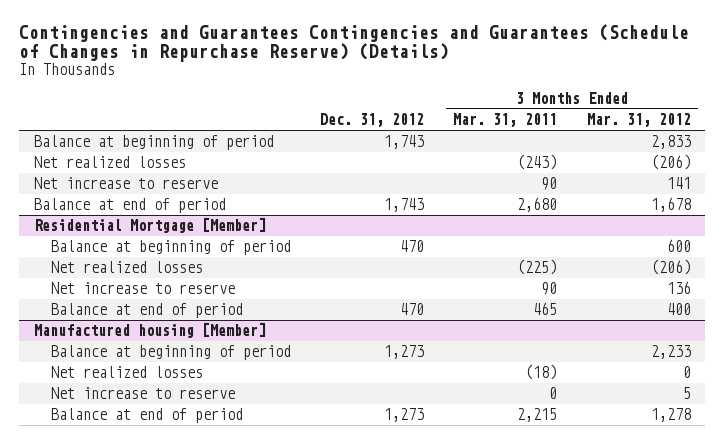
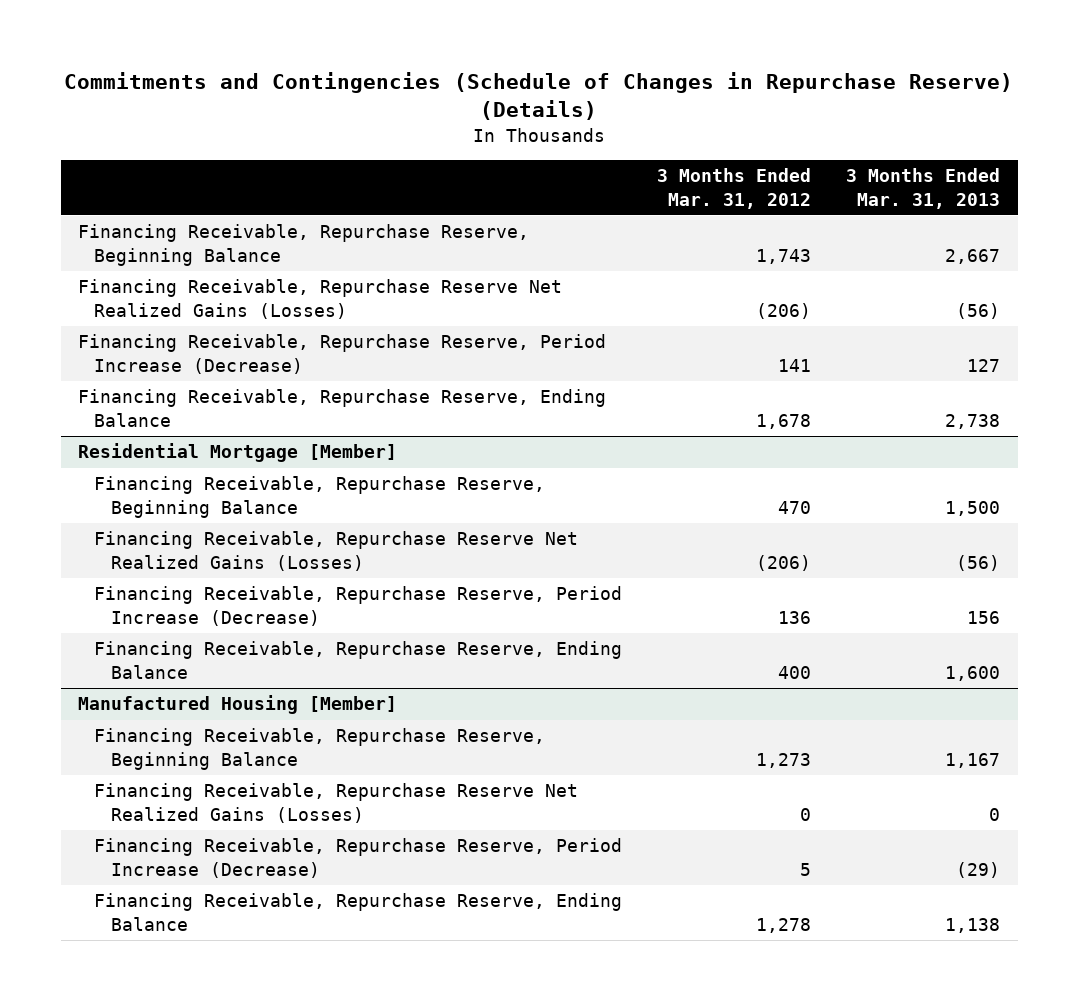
- Contingencies and Guarantees Contingencies and Guarantees (Schedule of Changes in Repurchase Reserve) (Details)
+ Commitments and Contingencies (Schedule of Changes in Repurchase Reserve) (Details)
- | Dec. 31, 2012 | 3 Months Ended Mar. 31, 2011 | 3 Months Ended Mar. 31, 2012
+ | 3 Months Ended Mar. 31, 2012 | 3 Months Ended Mar. 31, 2013
- Balance at beginning of period | 1,743 | | 2,833
- Net realized losses | | (243) | (206)
- Net increase to reserve | | 90 | 141
- Balance at end of period | 1,743 | 2,680 | 1,678
+ Financing Receivable, Repurchase Reserve, Beginning Balance | 1,743 | 2,667
+ Financing Receivable, Repurchase Reserve Net Realized Gains (Losses) | (206) | (56)
+ Financing Receivable, Repurchase Reserve, Period Increase (Decrease) | 141 | 127
+ Financing Receivable, Repurchase Reserve, Ending Balance | 1,678 | 2,738
@ Residential Mortgage [Member]
- Balance at beginning of period | 470 | | 600
- Net realized losses | | (225) | (206)
- Net increase to reserve | | 90 | 136
- Balance at end of period | 470 | 465 | 400
- Manufactured housing [Member]
- Balance at beginning of period | 1,273 | | 2,233
- Net realized losses | | (18) | 0
- Net increase to reserve | | 0 | 5
- Balance at end of period | 1,273 | 2,215 | 1,278
@ Residential Mortgage [Member]
+ Financing Receivable, Repurchase Reserve, Beginning Balance | 470 | 1,500
+ Financing Receivable, Repurchase Reserve Net Realized Gains (Losses) | (206) | (56)
+ Financing Receivable, Repurchase Reserve, Period Increase (Decrease) | 136 | 156
+ Financing Receivable, Repurchase Reserve, Ending Balance | 400 | 1,600
+ Manufactured Housing [Member]
+ Financing Receivable, Repurchase Reserve, Beginning Balance | 1,273 | 1,167
+ Financing Receivable, Repurchase Reserve Net Realized Gains (Losses) | 0 | 0
+ Financing Receivable, Repurchase Reserve, Period Increase (Decrease) | 5 | (29)
+ Financing Receivable, Repurchase Reserve, Ending Balance | 1,278 | 1,138

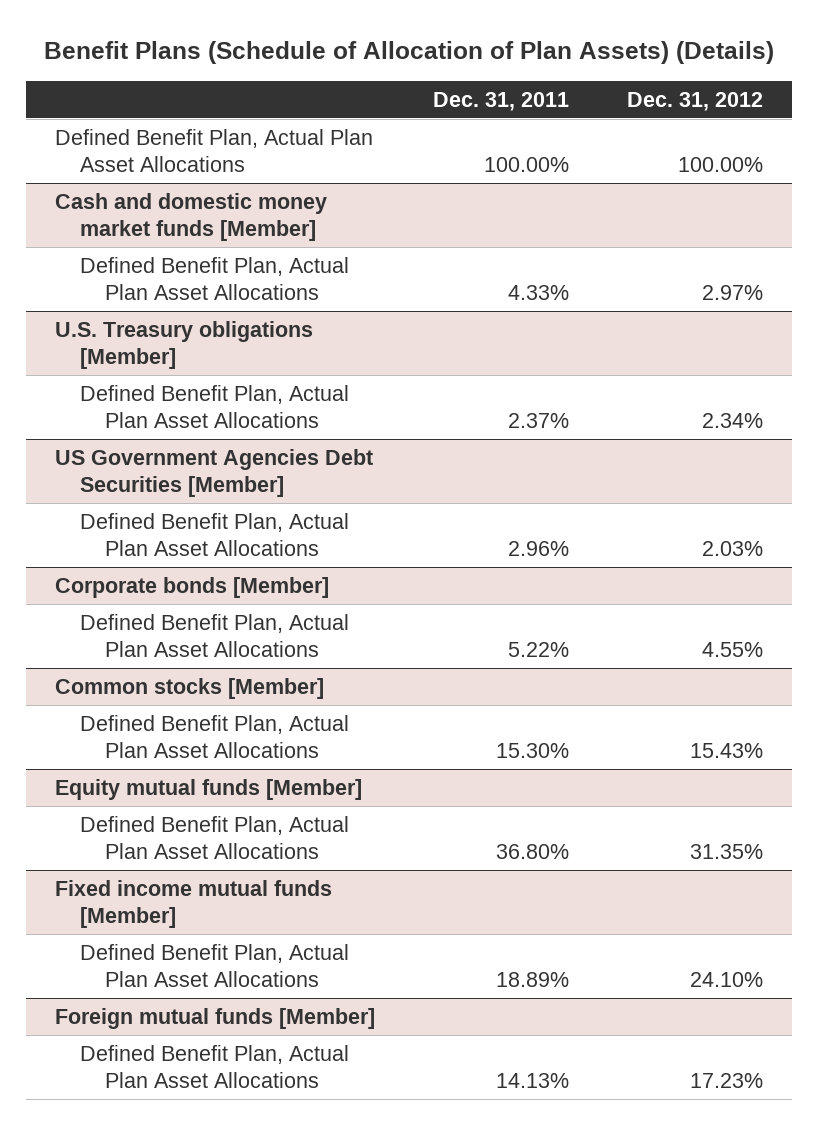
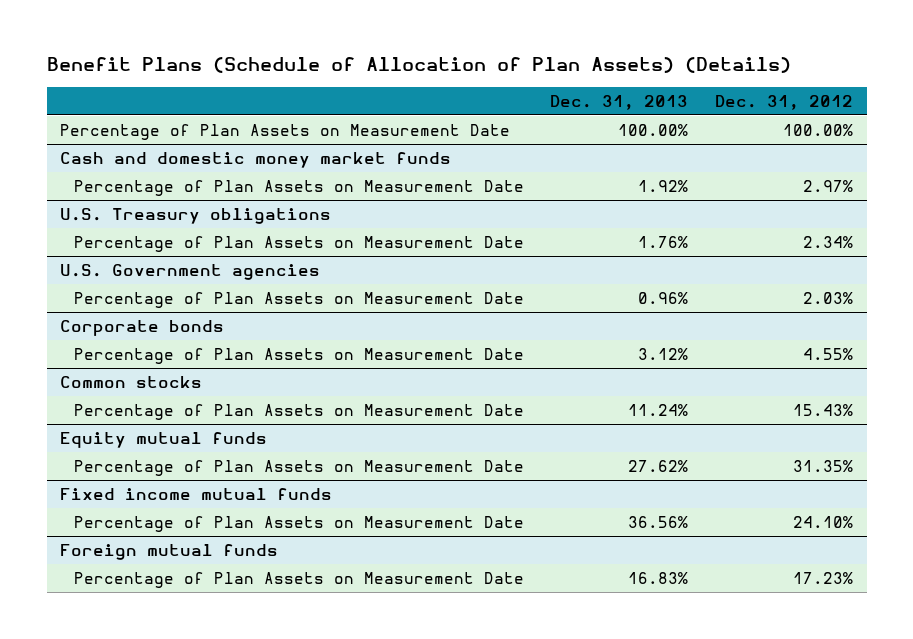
- | Dec. 31, 2011 | Dec. 31, 2012
+ | Dec. 31, 2013 | Dec. 31, 2012
- Defined Benefit Plan, Actual Plan Asset Allocations | 100.00% | 100.00%
- Cash and domestic money market funds [Member]
- Defined Benefit Plan, Actual Plan Asset Allocations | 4.33% | 2.97%
- U.S. Treasury obligations [Member]
- Defined Benefit Plan, Actual Plan Asset Allocations | 2.37% | 2.34%
- US Government Agencies Debt Securities [Member]
- Defined Benefit Plan, Actual Plan Asset Allocations | 2.96% | 2.03%
- Corporate bonds [Member]
- Defined Benefit Plan, Actual Plan Asset Allocations | 5.22% | 4.55%
- Common stocks [Member]
- Defined Benefit Plan, Actual Plan Asset Allocations | 15.30% | 15.43%
- Equity mutual funds [Member]
- Defined Benefit Plan, Actual Plan Asset Allocations | 36.80% | 31.35%
- Fixed income mutual funds [Member]
- Defined Benefit Plan, Actual Plan Asset Allocations | 18.89% | 24.10%
- Foreign mutual funds [Member]
- Defined Benefit Plan, Actual Plan Asset Allocations | 14.13% | 17.23%
+ Percentage of Plan Assets on Measurement Date | 100.00% | 100.00%
+ Cash and domestic money market funds
+ Percentage of Plan Assets on Measurement Date | 1.92% | 2.97%
+ U.S. Treasury obligations
+ Percentage of Plan Assets on Measurement Date | 1.76% | 2.34%
+ U.S. Government agencies
+ Percentage of Plan Assets on Measurement Date | 0.96% | 2.03%
+ Corporate bonds
+ Percentage of Plan Assets on Measurement Date | 3.12% | 4.55%
+ Common stocks
+ Percentage of Plan Assets on Measurement Date | 11.24% | 15.43%
+ Equity mutual funds
+ Percentage of Plan Assets on Measurement Date | 27.62% | 31.35%
+ Fixed income mutual funds
+ Percentage of Plan Assets on Measurement Date | 36.56% | 24.10%
+ Foreign mutual funds
+ Percentage of Plan Assets on Measurement Date | 16.83% | 17.23%

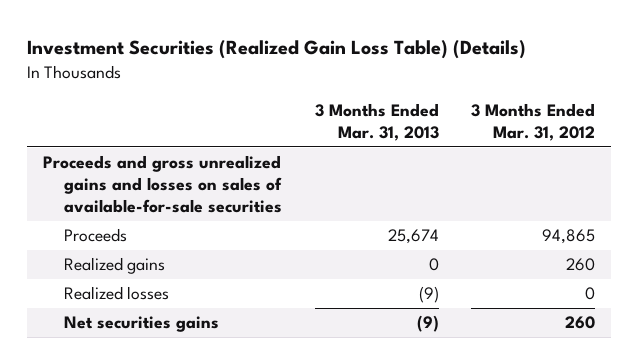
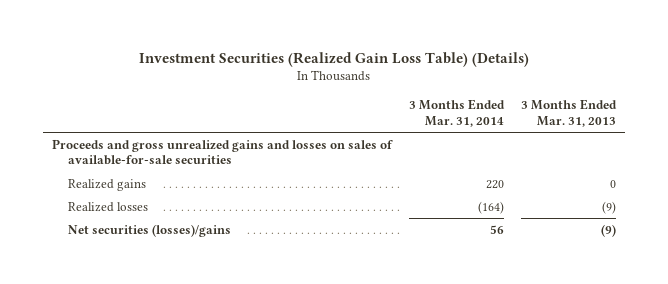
- | 3 Months Ended Mar. 31, 2013 | 3 Months Ended Mar. 31, 2012
+ | 3 Months Ended Mar. 31, 2014 | 3 Months Ended Mar. 31, 2013
- Proceeds | 25,674 | 94,865
- Net securities gains | (9) | 260
+ Net securities (losses)/gains | 56 | (9)

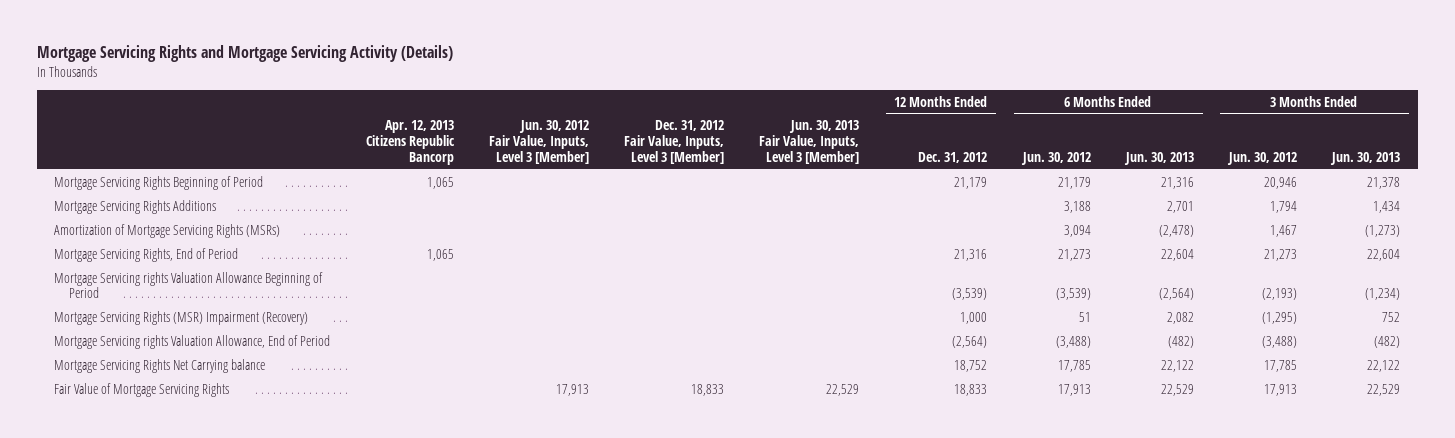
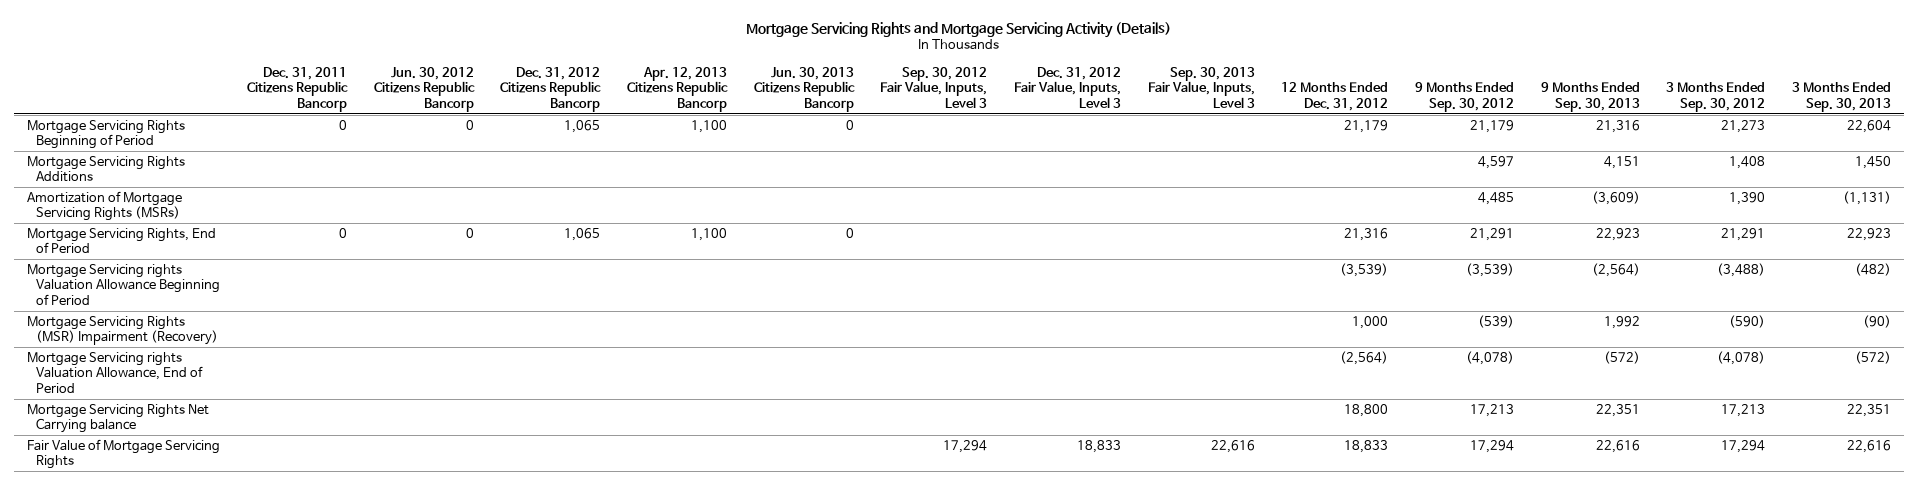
- | Apr. 12, 2013 Citizens Republic Bancorp | Jun. 30, 2012 Fair Value, Inputs, Level 3 [Member] | Dec. 31, 2012 Fair Value, Inputs, Level 3 [Member] | Jun. 30, 2013 Fair Value, Inputs, Level 3 [Member] | 12 Months Ended Dec. 31, 2012 | 6 Months Ended Jun. 30, 2012 | 6 Months Ended Jun. 30, 2013 | 3 Months Ended Jun. 30, 2012 | 3 Months Ended Jun. 30, 2013
+ | Dec. 31, 2011 Citizens Republic Bancorp | Jun. 30, 2012 Citizens Republic Bancorp | Dec. 31, 2012 Citizens Republic Bancorp | Apr. 12, 2013 Citizens Republic Bancorp | Jun. 30, 2013 Citizens Republic Bancorp | Sep. 30, 2012 Fair Value, Inputs, Level 3 | Dec. 31, 2012 Fair Value, Inputs, Level 3 | Sep. 30, 2013 Fair Value, Inputs, Level 3 | 12 Months Ended Dec. 31, 2012 | 9 Months Ended Sep. 30, 2012 | 9 Months Ended Sep. 30, 2013 | 3 Months Ended Sep. 30, 2012 | 3 Months Ended Sep. 30, 2013
- Mortgage Servicing Rights Beginning of Period | 1,065 | | | | 21,179 | 21,179 | 21,316 | 20,946 | 21,378
+ Mortgage Servicing Rights Beginning of Period | 0 | 0 | 1,065 | 1,100 | 0 | | | | 21,179 | 21,179 | 21,316 | 21,273 | 22,604
- Mortgage Servicing Rights, End of Period | 1,065 | | | | 21,316 | 21,273 | 22,604 | 21,273 | 22,604
+ Mortgage Servicing Rights, End of Period | 0 | 0 | 1,065 | 1,100 | 0 | | | | 21,316 | 21,291 | 22,923 | 21,291 | 22,923
- Mortgage Servicing Rights Net Carrying balance | | | | | 18,752 | 17,785 | 22,122 | 17,785 | 22,122
+ Mortgage Servicing Rights Net Carrying balance | | | | | | | | | 18,800 | 17,213 | 22,351 | 17,213 | 22,351

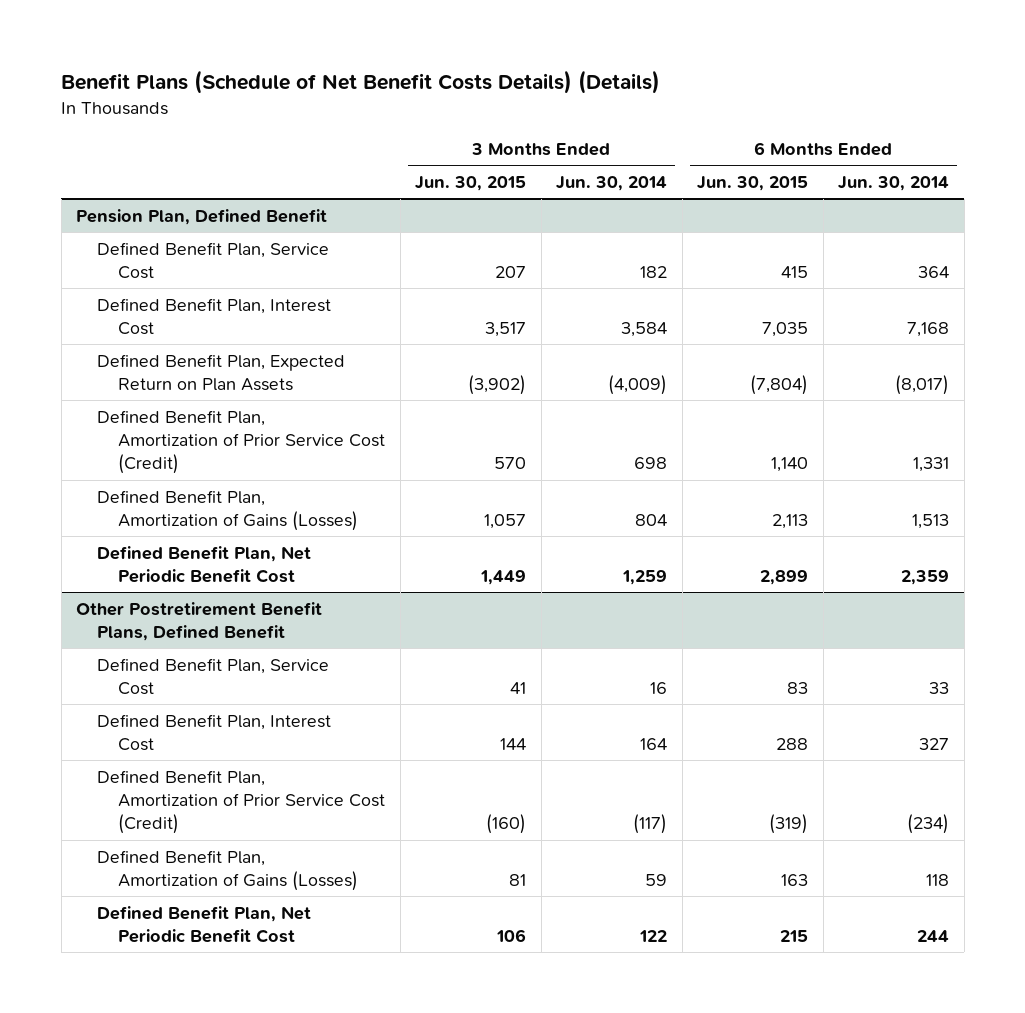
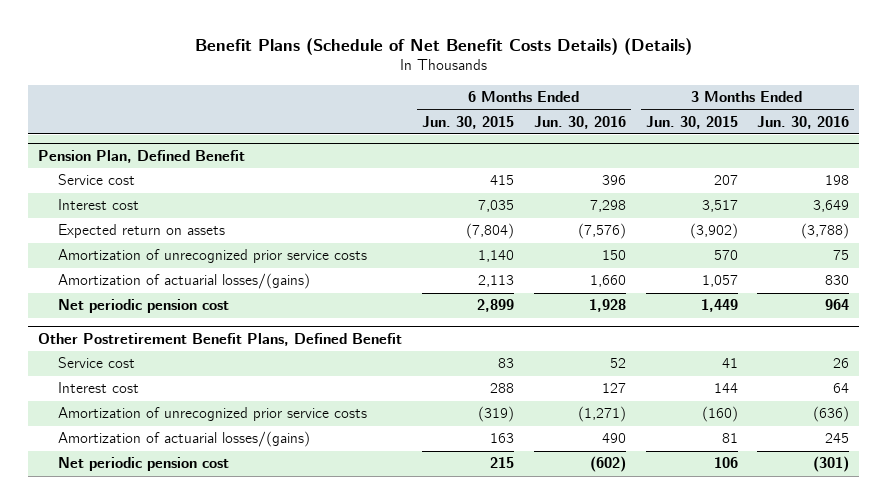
- | 3 Months Ended Jun. 30, 2015 | 3 Months Ended Jun. 30, 2014 | 6 Months Ended Jun. 30, 2015 | 6 Months Ended Jun. 30, 2014
+ | 6 Months Ended Jun. 30, 2015 | 6 Months Ended Jun. 30, 2016 | 3 Months Ended Jun. 30, 2015 | 3 Months Ended Jun. 30, 2016
@ Pension Plan, Defined Benefit
- Defined Benefit Plan, Service Cost | 207 | 182 | 415 | 364
- Defined Benefit Plan, Interest Cost | 3,517 | 3,584 | 7,035 | 7,168
- Defined Benefit Plan, Expected Return on Plan Assets | (3,902) | (4,009) | (7,804) | (8,017)
- Defined Benefit Plan, Amortization of Prior Service Cost (Credit) | 570 | 698 | 1,140 | 1,331
- Defined Benefit Plan, Amortization of Gains (Losses) | 1,057 | 804 | 2,113 | 1,513
- Defined Benefit Plan, Net Periodic Benefit Cost | 1,449 | 1,259 | 2,899 | 2,359
+ Service cost | 415 | 396 | 207 | 198
+ Interest cost | 7,035 | 7,298 | 3,517 | 3,649
+ Expected return on assets | (7,804) | (7,576) | (3,902) | (3,788)
+ Amortization of unrecognized prior service costs | 1,140 | 150 | 570 | 75
+ Amortization of actuarial losses/(gains) | 2,113 | 1,660 | 1,057 | 830
+ Net periodic pension cost | 2,899 | 1,928 | 1,449 | 964
@ Other Postretirement Benefit Plans, Defined Benefit
- Defined Benefit Plan, Service Cost | 41 | 16 | 83 | 33
- Defined Benefit Plan, Interest Cost | 144 | 164 | 288 | 327
- Defined Benefit Plan, Amortization of Prior Service Cost (Credit) | (160) | (117) | (319) | (234)
- Defined Benefit Plan, Amortization of Gains (Losses) | 81 | 59 | 163 | 118
- Defined Benefit Plan, Net Periodic Benefit Cost | 106 | 122 | 215 | 244
+ Service cost | 83 | 52 | 41 | 26
+ Interest cost | 288 | 127 | 144 | 64
+ Amortization of unrecognized prior service costs | (319) | (1,271) | (160) | (636)
+ Amortization of actuarial losses/(gains) | 163 | 490 | 81 | 245
+ Net periodic pension cost | 215 | (602) | 106 | (301)

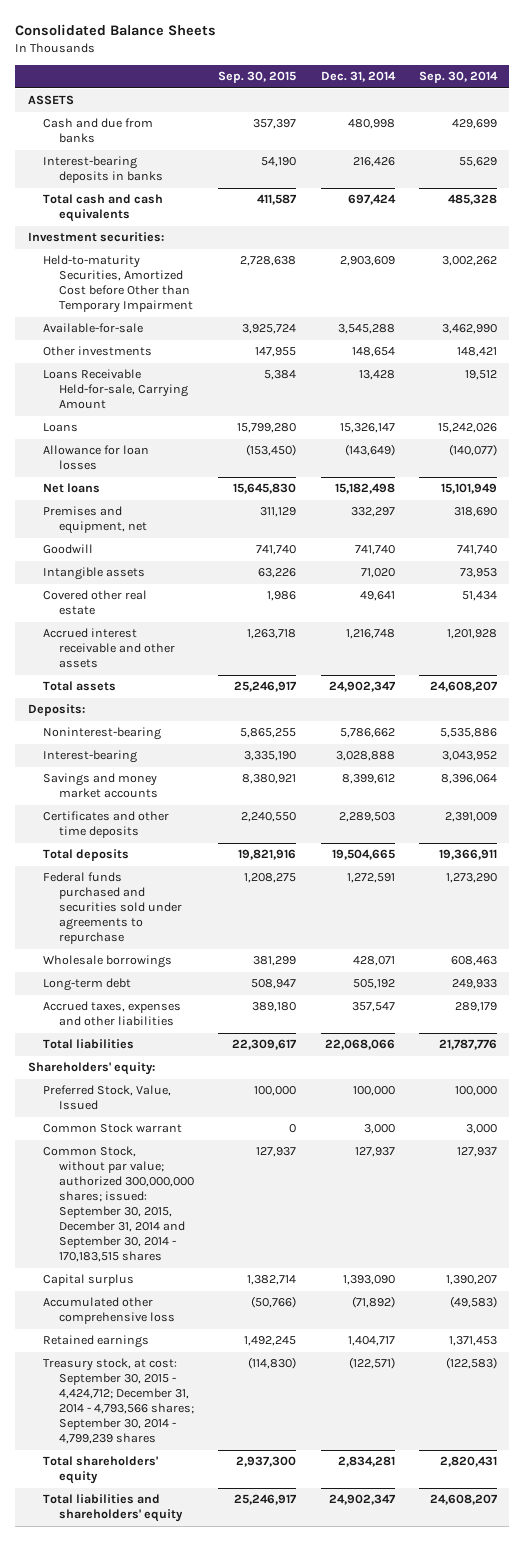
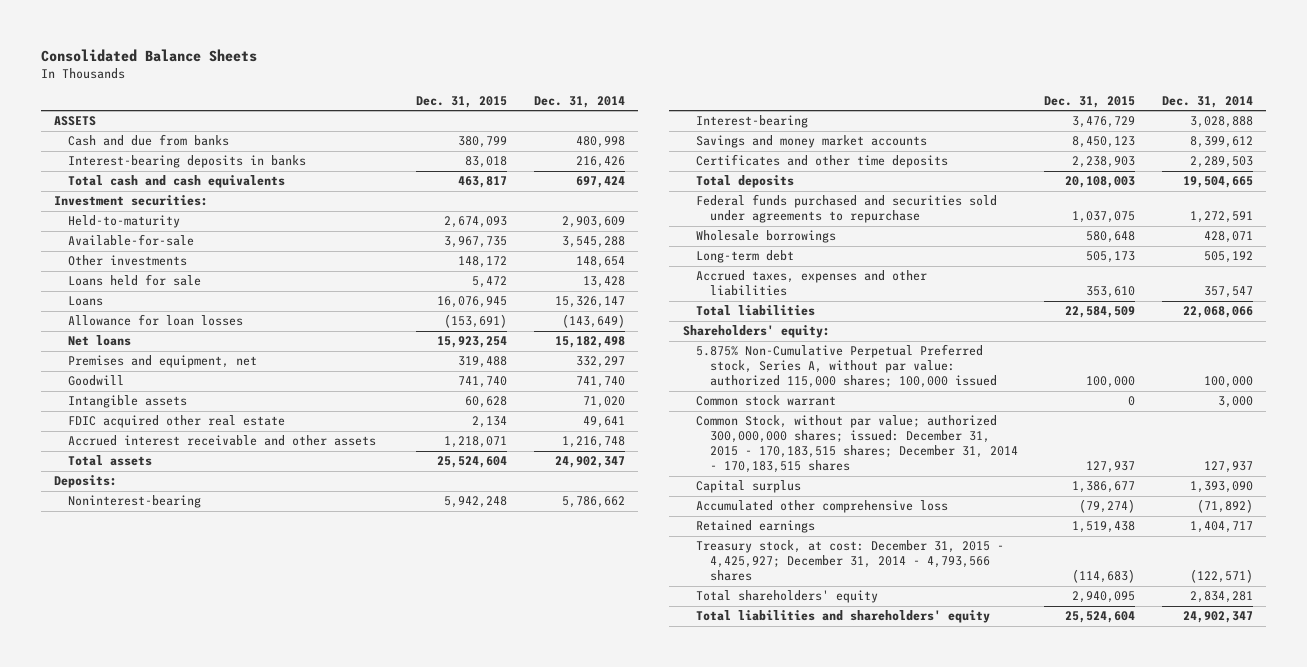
- | Sep. 30, 2015 | Dec. 31, 2014 | Sep. 30, 2014
+ | Dec. 31, 2015 | Dec. 31, 2014
- Held-to-maturity Securities, Amortized Cost before Other than Temporary Impairment | 2,728,638 | 2,903,609 | 3,002,262
+ Held-to-maturity | 2,674,093 | 2,903,609
- Loans Receivable Held-for-sale, Carrying Amount | 5,384 | 13,428 | 19,512
+ Loans held for sale | 5,472 | 13,428
- Covered other real estate | 1,986 | 49,641 | 51,434
+ FDIC acquired other real estate | 2,134 | 49,641
- Preferred Stock, Value, Issued | 100,000 | 100,000 | 100,000
- Common Stock warrant | 0 | 3,000 | 3,000
- Common Stock, without par value; authorized 300,000,000 shares; issued: September 30, 2015, December 31, 2014 and September 30, 2014 - 170,183,515 shares | 127,937 | 127,937 | 127,937
+ 5.875% Non-Cumulative Perpetual Preferred stock, Series A, without par value: authorized 115,000 shares; 100,000 issued | 100,000 | 100,000
+ Common stock warrant | 0 | 3,000
+ Common Stock, without par value; authorized 300,000,000 shares; issued: December 31, 2015 - 170,183,515 shares; December 31, 2014 - 170,183,515 shares | 127,937 | 127,937
- Treasury stock, at cost: September 30, 2015 - 4,424,712; December 31, 2014 - 4,793,566 shares; September 30, 2014 - 4,799,239 shares | (114,830) | (122,571) | (122,583)
+ Treasury stock, at cost: December 31, 2015 - 4,425,927; December 31, 2014 - 4,793,566 shares | (114,683) | (122,571)

